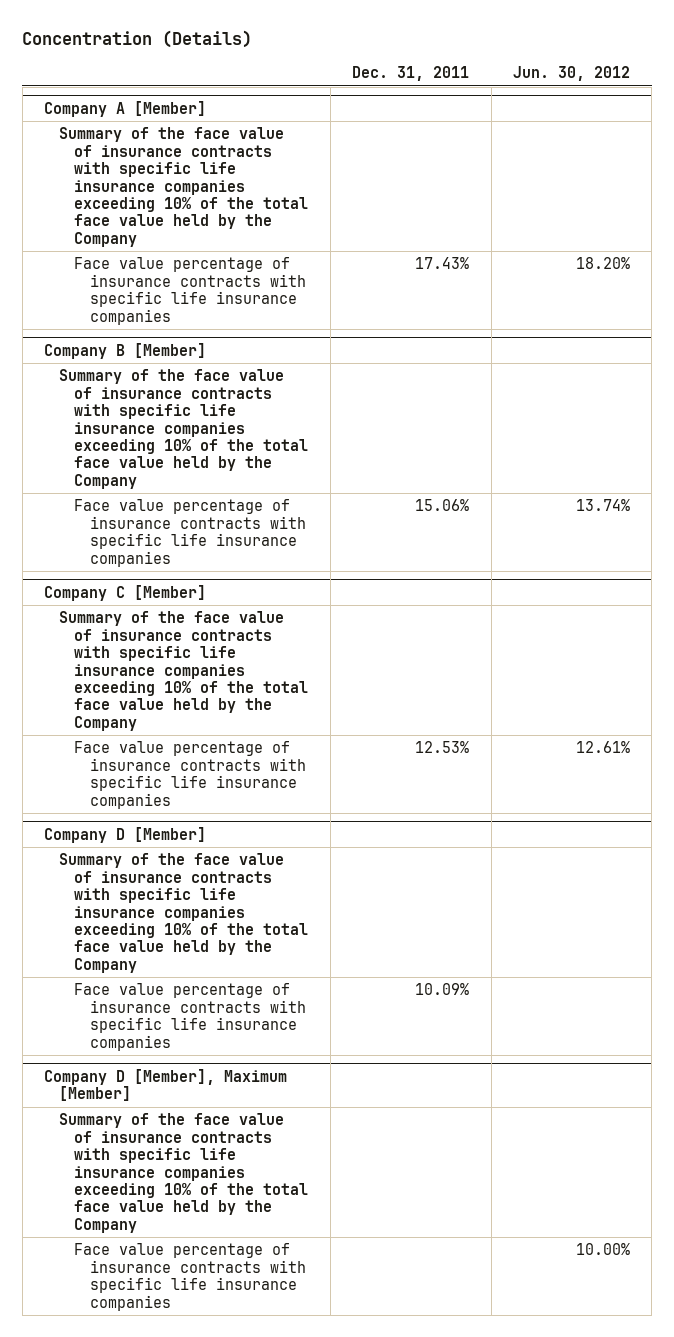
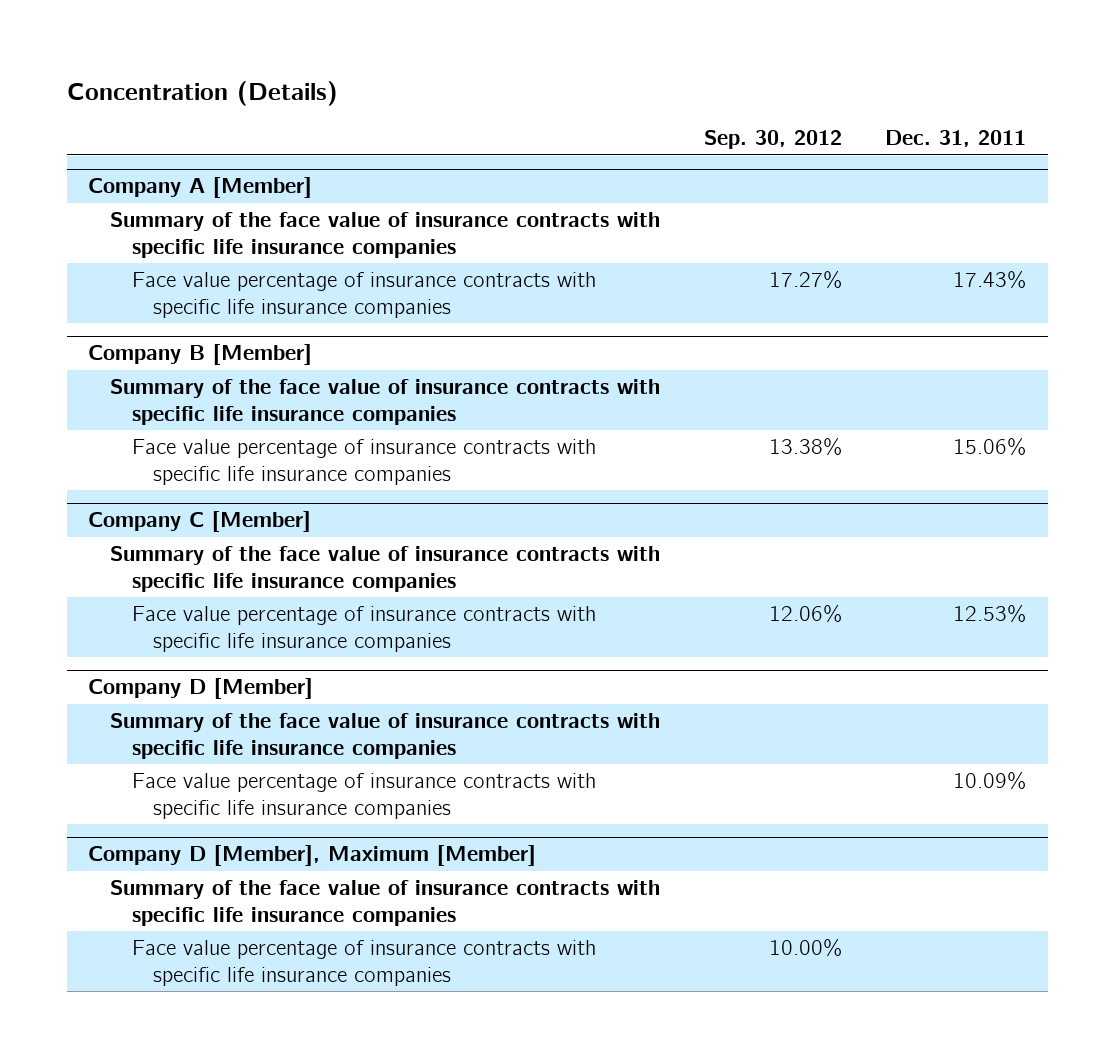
- | Dec. 31, 2011 | Jun. 30, 2012
+ | Sep. 30, 2012 | Dec. 31, 2011
@ Company A [Member]
- Summary of the face value of insurance contracts with specific life insurance companies exceeding 10% of the total face value held by the Company
+ Summary of the face value of insurance contracts with specific life insurance companies
@ Company B [Member]
- Summary of the face value of insurance contracts with specific life insurance companies exceeding 10% of the total face value held by the Company
+ Summary of the face value of insurance contracts with specific life insurance companies
@ Company C [Member]
- Summary of the face value of insurance contracts with specific life insurance companies exceeding 10% of the total face value held by the Company
+ Summary of the face value of insurance contracts with specific life insurance companies
@ Company D [Member]
- Summary of the face value of insurance contracts with specific life insurance companies exceeding 10% of the total face value held by the Company
+ Summary of the face value of insurance contracts with specific life insurance companies
@ Company D [Member], Maximum [Member]
- Summary of the face value of insurance contracts with specific life insurance companies exceeding 10% of the total face value held by the Company
+ Summary of the face value of insurance contracts with specific life insurance companies

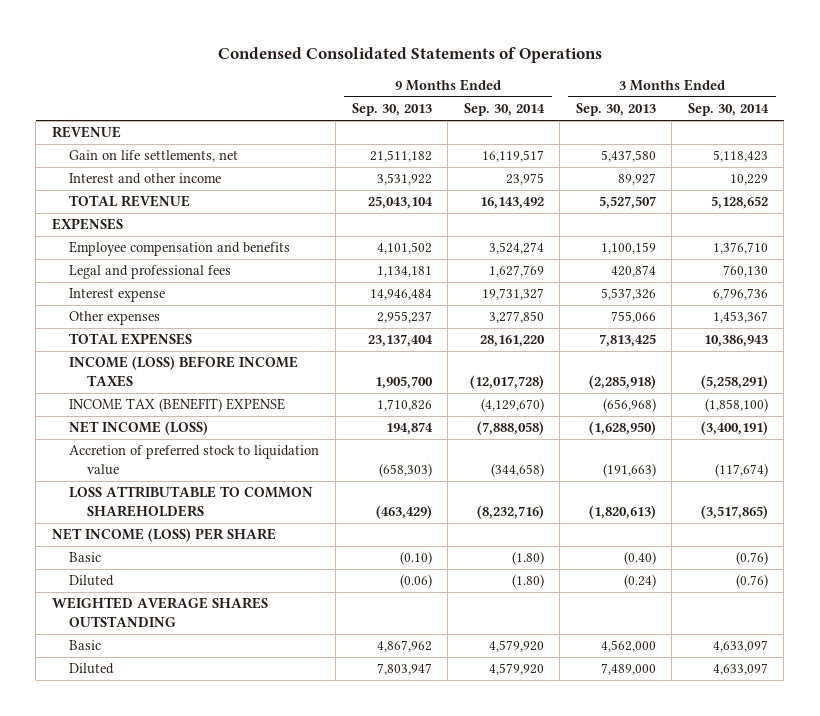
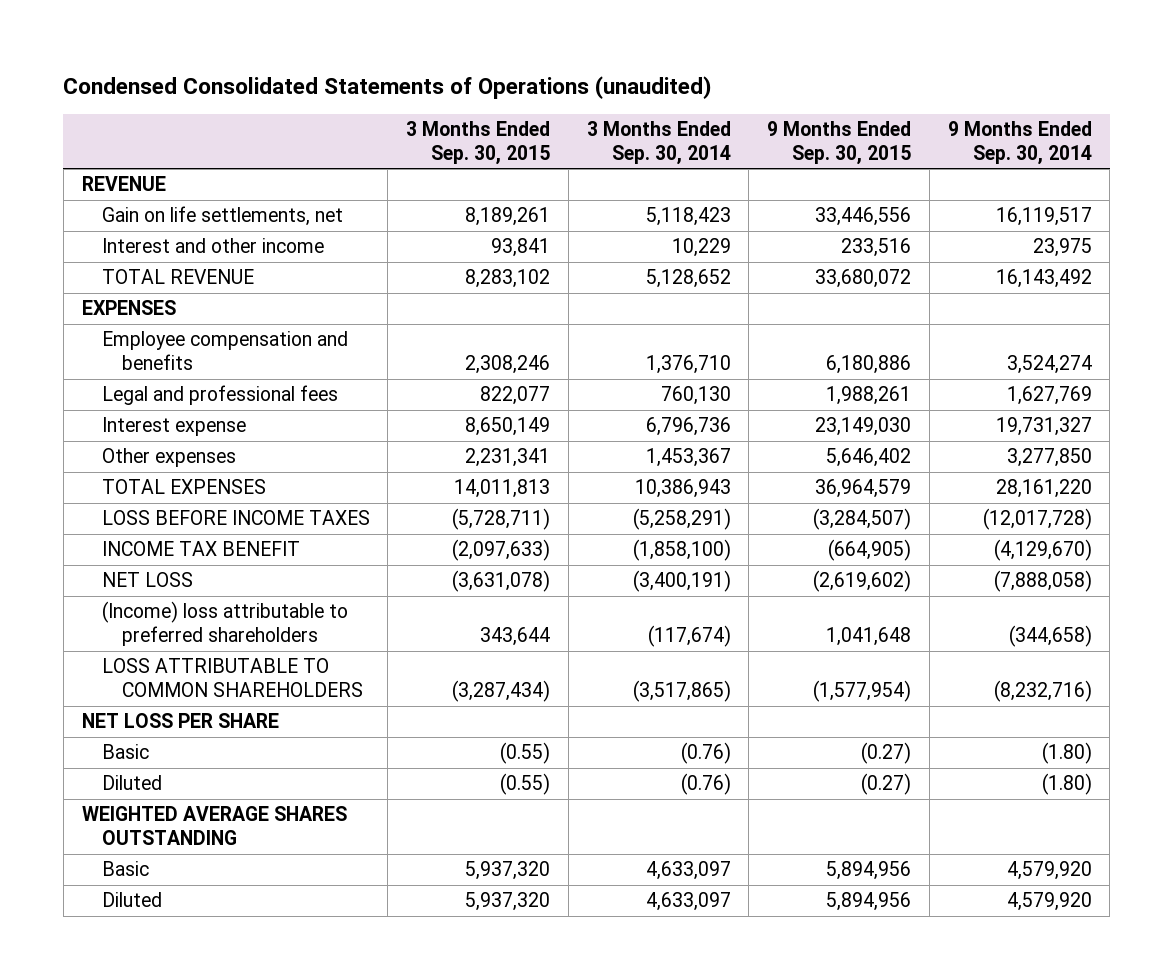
- Condensed Consolidated Statements of Operations
+ Condensed Consolidated Statements of Operations (unaudited)
- | 9 Months Ended Sep. 30, 2013 | 9 Months Ended Sep. 30, 2014 | 3 Months Ended Sep. 30, 2013 | 3 Months Ended Sep. 30, 2014
+ | 3 Months Ended Sep. 30, 2015 | 3 Months Ended Sep. 30, 2014 | 9 Months Ended Sep. 30, 2015 | 9 Months Ended Sep. 30, 2014
- INCOME (LOSS) BEFORE INCOME TAXES | 1,905,700 | (12,017,728) | (2,285,918) | (5,258,291)
- INCOME TAX (BENEFIT) EXPENSE | 1,710,826 | (4,129,670) | (656,968) | (1,858,100)
- NET INCOME (LOSS) | 194,874 | (7,888,058) | (1,628,950) | (3,400,191)
- Accretion of preferred stock to liquidation value | (658,303) | (344,658) | (191,663) | (117,674)
+ LOSS BEFORE INCOME TAXES | (5,728,711) | (5,258,291) | (3,284,507) | (12,017,728)
+ INCOME TAX BENEFIT | (2,097,633) | (1,858,100) | (664,905) | (4,129,670)
+ NET LOSS | (3,631,078) | (3,400,191) | (2,619,602) | (7,888,058)
+ (Income) loss attributable to preferred shareholders | 343,644 | (117,674) | 1,041,648 | (344,658)
- NET INCOME (LOSS) PER SHARE
+ NET LOSS PER SHARE

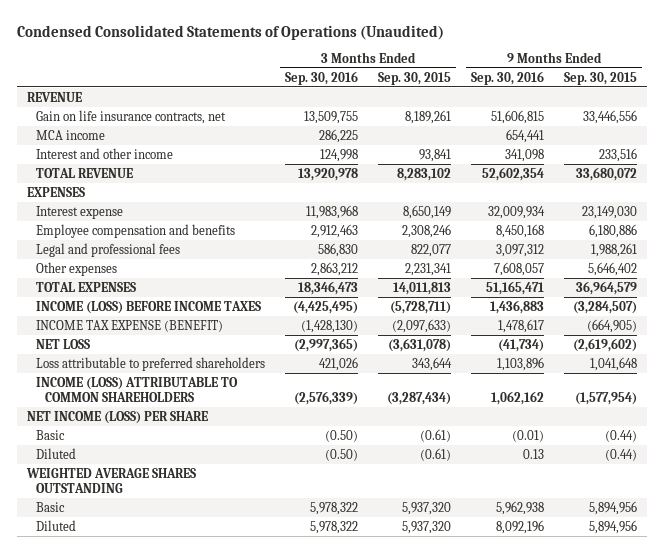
- Condensed Consolidated Statements of Operations (unaudited)
+ Condensed Consolidated Statements of Operations (Unaudited)
- | 3 Months Ended Sep. 30, 2015 | 3 Months Ended Sep. 30, 2014 | 9 Months Ended Sep. 30, 2015 | 9 Months Ended Sep. 30, 2014
+ | 3 Months Ended Sep. 30, 2016 | 3 Months Ended Sep. 30, 2015 | 9 Months Ended Sep. 30, 2016 | 9 Months Ended Sep. 30, 2015
- Gain on life settlements, net | 8,189,261 | 5,118,423 | 33,446,556 | 16,119,517
+ Gain on life insurance contracts, net | 13,509,755 | 8,189,261 | 51,606,815 | 33,446,556
+ MCA income | 286,225 | | 654,441 |
moved up: Interest expense | 11,983,968 | 8,650,149 | 32,009,934 | 23,149,030
- LOSS BEFORE INCOME TAXES | (5,728,711) | (5,258,291) | (3,284,507) | (12,017,728)
- INCOME TAX BENEFIT | (2,097,633) | (1,858,100) | (664,905) | (4,129,670)
+ INCOME (LOSS) BEFORE INCOME TAXES | (4,425,495) | (5,728,711) | 1,436,883 | (3,284,507)
+ INCOME TAX EXPENSE (BENEFIT) | (1,428,130) | (2,097,633) | 1,478,617 | (664,905)
- (Income) loss attributable to preferred shareholders | 343,644 | (117,674) | 1,041,648 | (344,658)
- LOSS ATTRIBUTABLE TO COMMON SHAREHOLDERS | (3,287,434) | (3,517,865) | (1,577,954) | (8,232,716)
- NET LOSS PER SHARE
- Basic | (0.55) | (0.76) | (0.27) | (1.80)
- Diluted | (0.55) | (0.76) | (0.27) | (1.80)
+ Loss attributable to preferred shareholders | 421,026 | 343,644 | 1,103,896 | 1,041,648
+ INCOME (LOSS) ATTRIBUTABLE TO COMMON SHAREHOLDERS | (2,576,339) | (3,287,434) | 1,062,162 | (1,577,954)
+ NET INCOME (LOSS) PER SHARE
+ Basic | (0.50) | (0.61) | (0.01) | (0.44)
+ Diluted | (0.50) | (0.61) | 0.13 | (0.44)

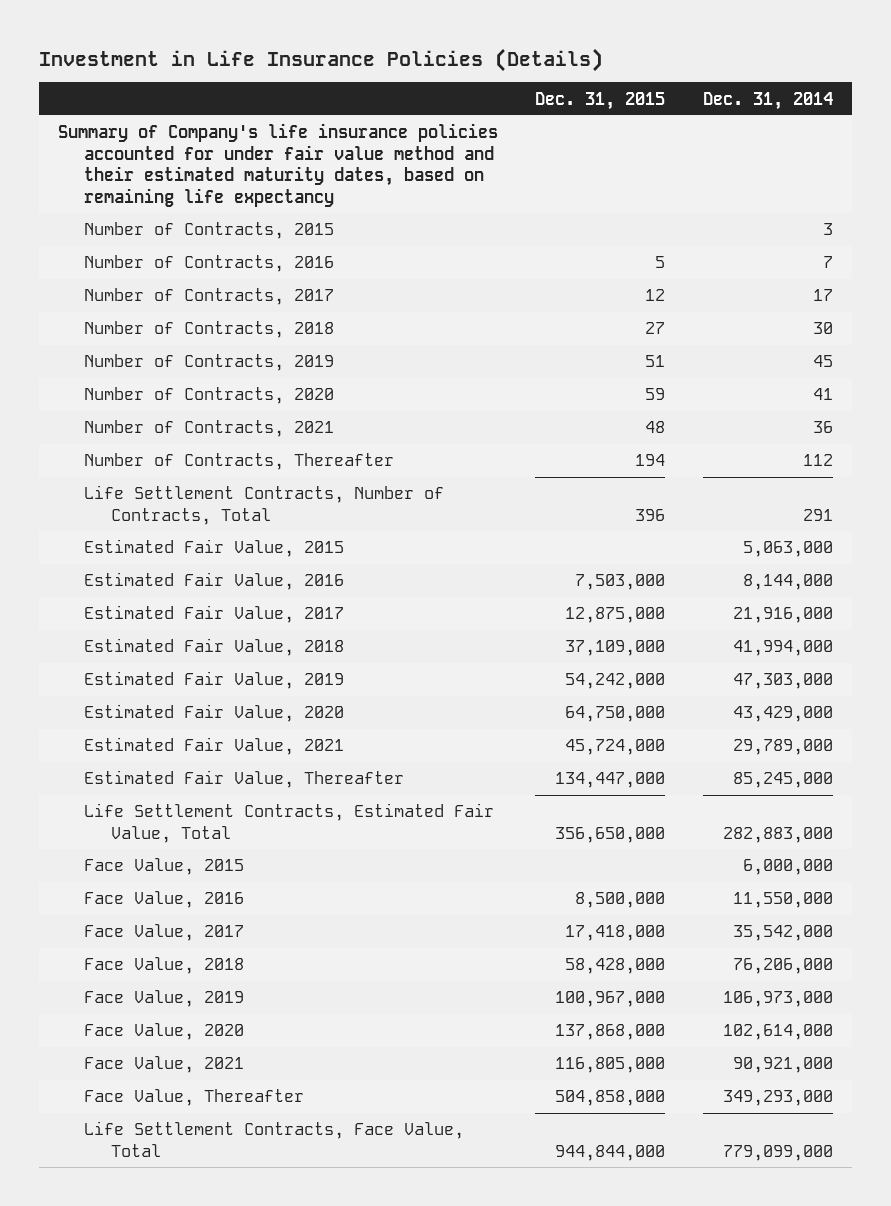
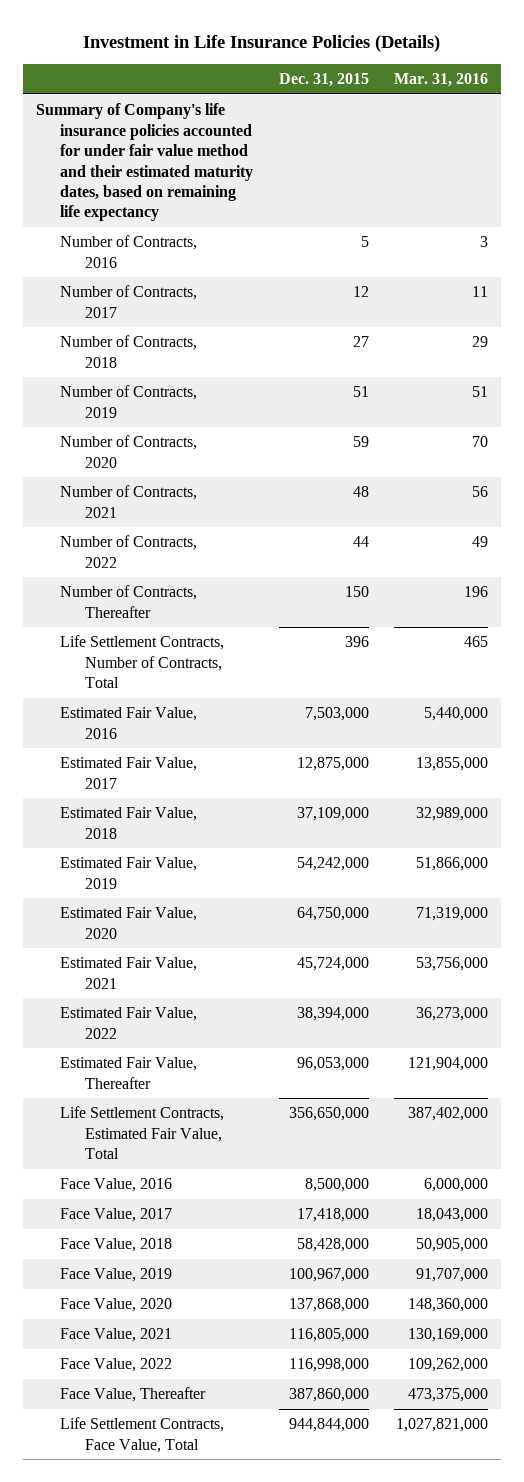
- | Dec. 31, 2015 | Dec. 31, 2014
+ | Dec. 31, 2015 | Mar. 31, 2016
- Number of Contracts, 2015 | | 3
- Number of Contracts, Thereafter | 194 | 112
+ Number of Contracts, 2022 | 44 | 49
+ Number of Contracts, Thereafter | 150 | 196
- Estimated Fair Value, 2015 | | 5,063,000
- Estimated Fair Value, Thereafter | 134,447,000 | 85,245,000
+ Estimated Fair Value, 2022 | 38,394,000 | 36,273,000
+ Estimated Fair Value, Thereafter | 96,053,000 | 121,904,000
- Face Value, 2015 | | 6,000,000
- Face Value, Thereafter | 504,858,000 | 349,293,000
+ Face Value, 2022 | 116,998,000 | 109,262,000
+ Face Value, Thereafter | 387,860,000 | 473,375,000

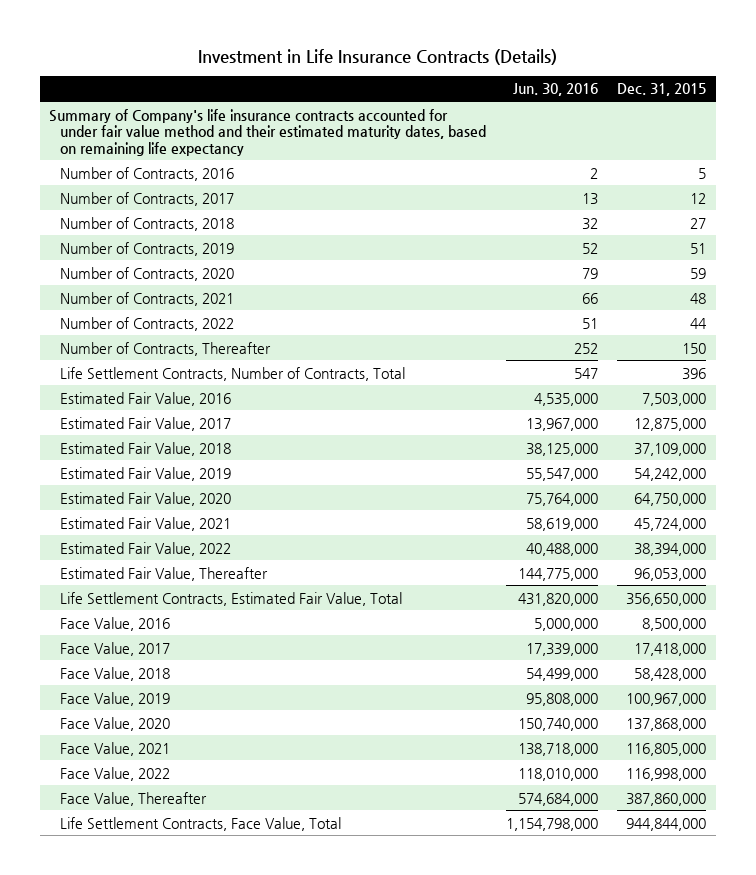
- Investment in Life Insurance Policies (Details)
+ Investment in Life Insurance Contracts (Details)
- | Dec. 31, 2015 | Mar. 31, 2016
+ | Jun. 30, 2016 | Dec. 31, 2015
- Summary of Company's life insurance policies accounted for under fair value method and their estimated maturity dates, based on remaining life expectancy
+ Summary of Company's life insurance contracts accounted for under fair value method and their estimated maturity dates, based on remaining life expectancy

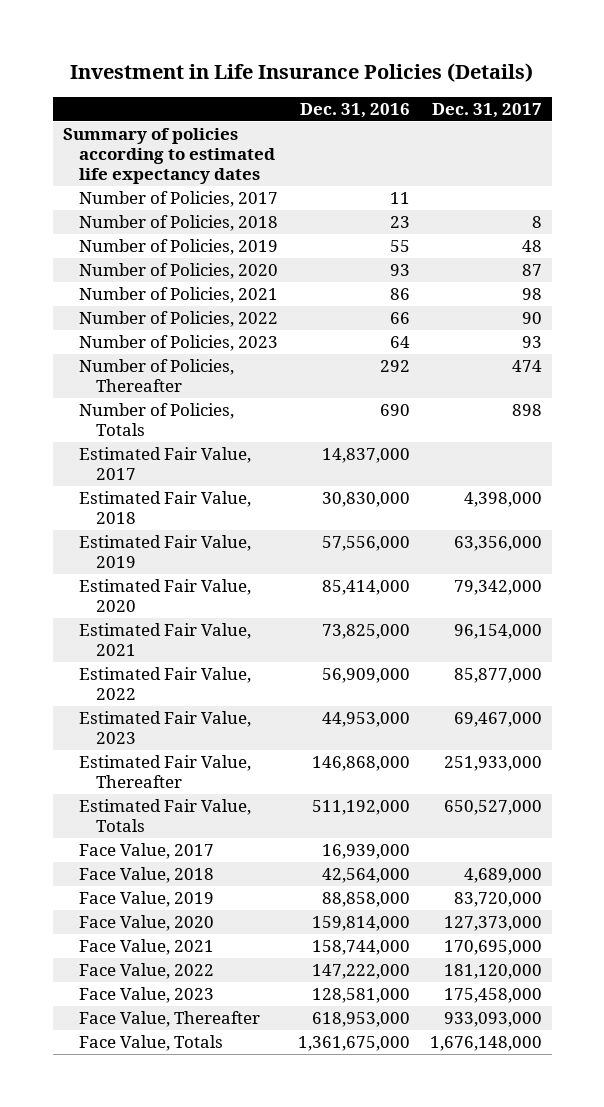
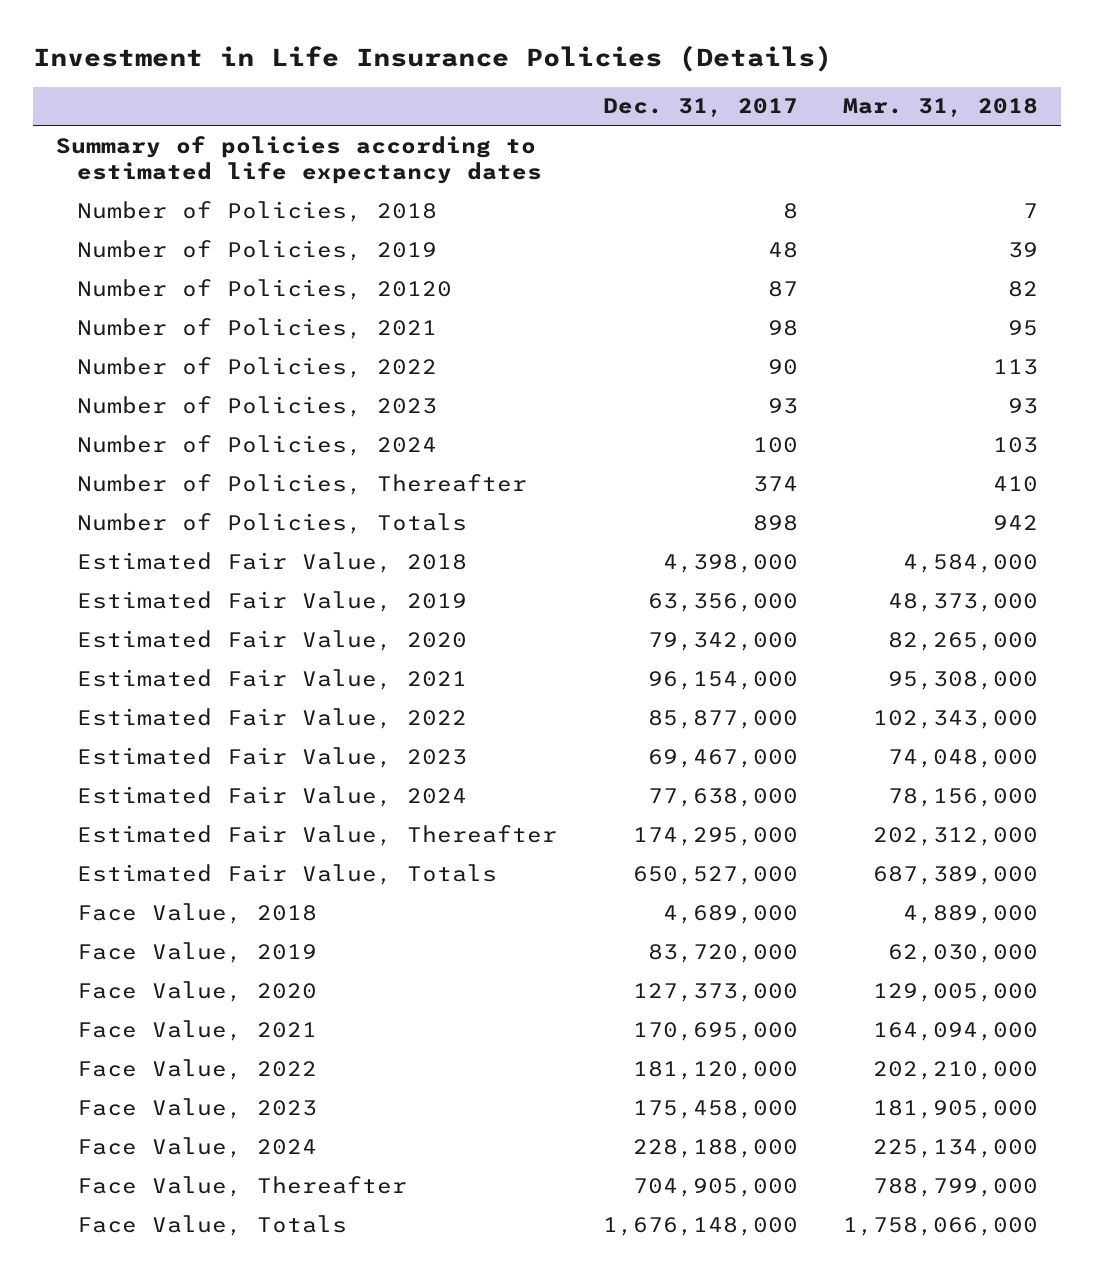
- | Dec. 31, 2016 | Dec. 31, 2017
+ | Dec. 31, 2017 | Mar. 31, 2018
- Number of Policies, 2017 | 11 |
- Number of Policies, 2020 | 93 | 87
+ Number of Policies, 20120 | 87 | 82
- Number of Policies, Thereafter | 292 | 474
+ Number of Policies, 2024 | 100 | 103
+ Number of Policies, Thereafter | 374 | 410
- Estimated Fair Value, 2017 | 14,837,000 |
- Estimated Fair Value, Thereafter | 146,868,000 | 251,933,000
+ Estimated Fair Value, 2024 | 77,638,000 | 78,156,000
+ Estimated Fair Value, Thereafter | 174,295,000 | 202,312,000
- Face Value, 2017 | 16,939,000 |
- Face Value, Thereafter | 618,953,000 | 933,093,000
+ Face Value, 2024 | 228,188,000 | 225,134,000
+ Face Value, Thereafter | 704,905,000 | 788,799,000

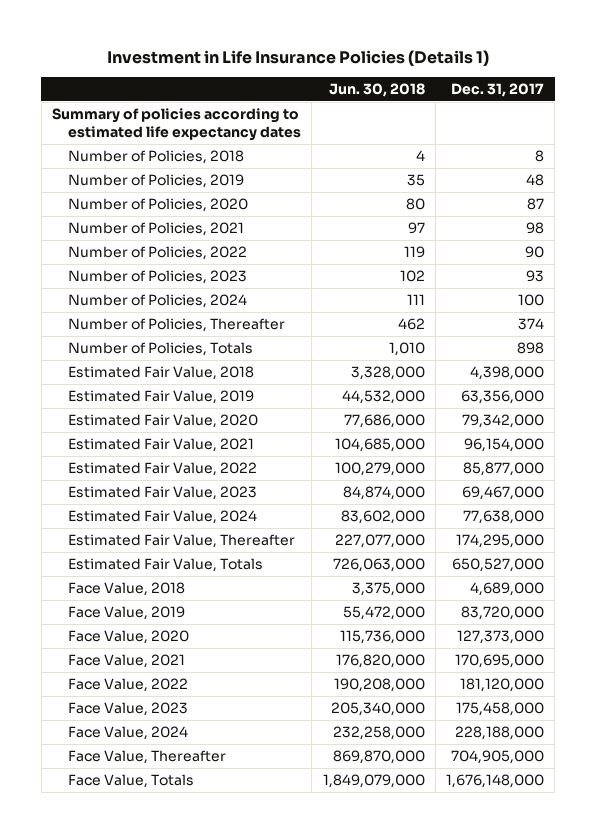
- Investment in Life Insurance Policies (Details)
+ Investment in Life Insurance Policies (Details 1)
- | Dec. 31, 2017 | Mar. 31, 2018
+ | Jun. 30, 2018 | Dec. 31, 2017
- Number of Policies, 20120 | 87 | 82
+ Number of Policies, 2020 | 80 | 87

